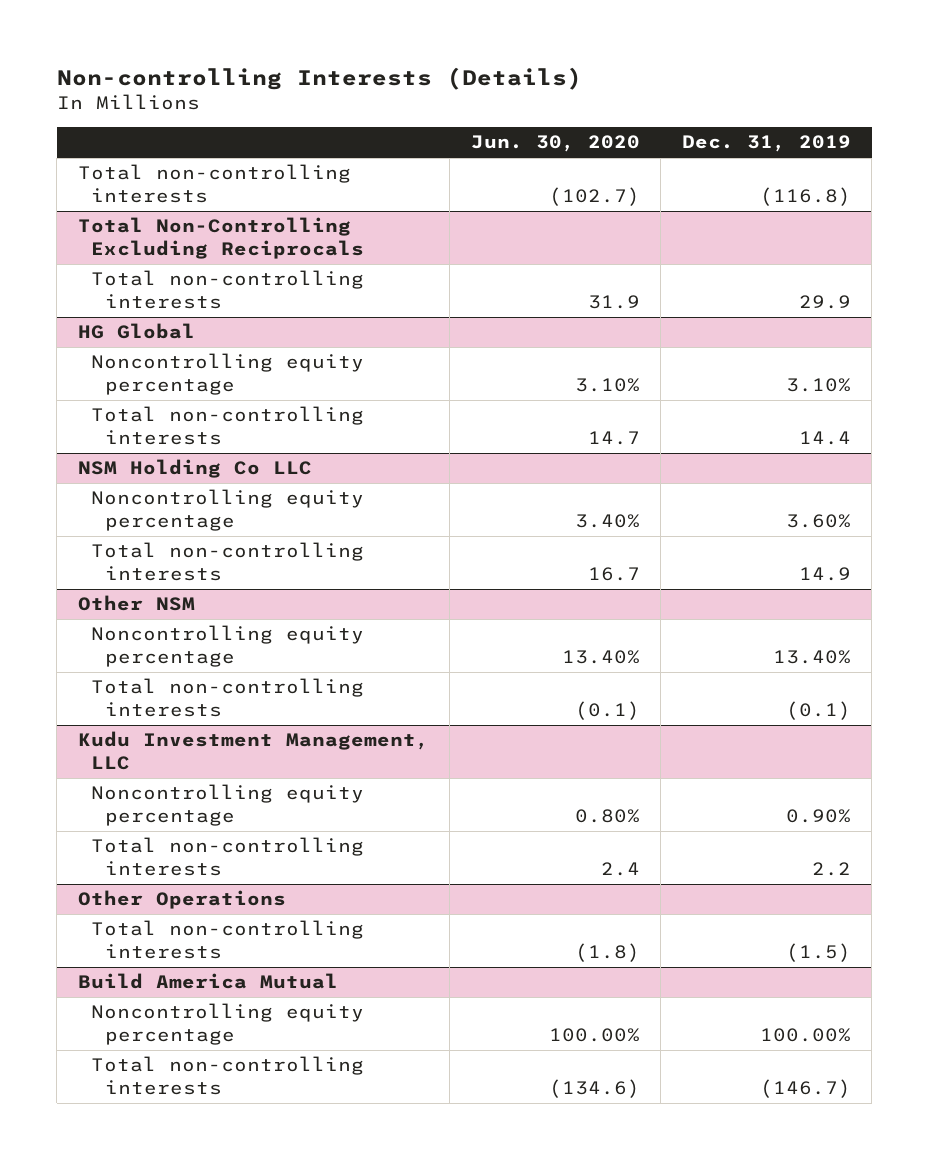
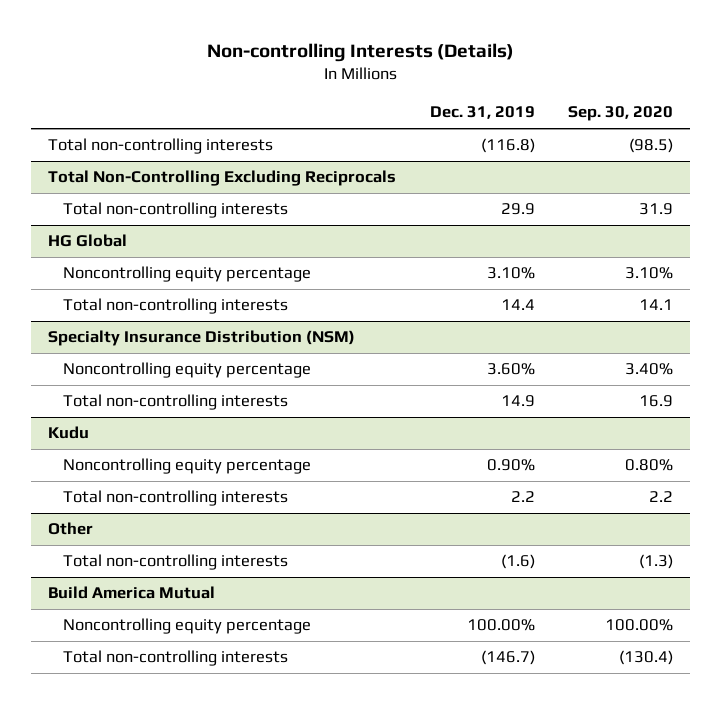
- | Jun. 30, 2020 | Dec. 31, 2019
+ | Dec. 31, 2019 | Sep. 30, 2020
- NSM Holding Co LLC
+ Specialty Insurance Distribution (NSM)
- Other NSM
- Noncontrolling equity percentage | 13.40% | 13.40%
- Total non-controlling interests | (0.1) | (0.1)
- Kudu Investment Management, LLC
+ Kudu
- Other Operations
- Total non-controlling interests | (1.8) | (1.5)
+ Other
+ Total non-controlling interests | (1.6) | (1.3)

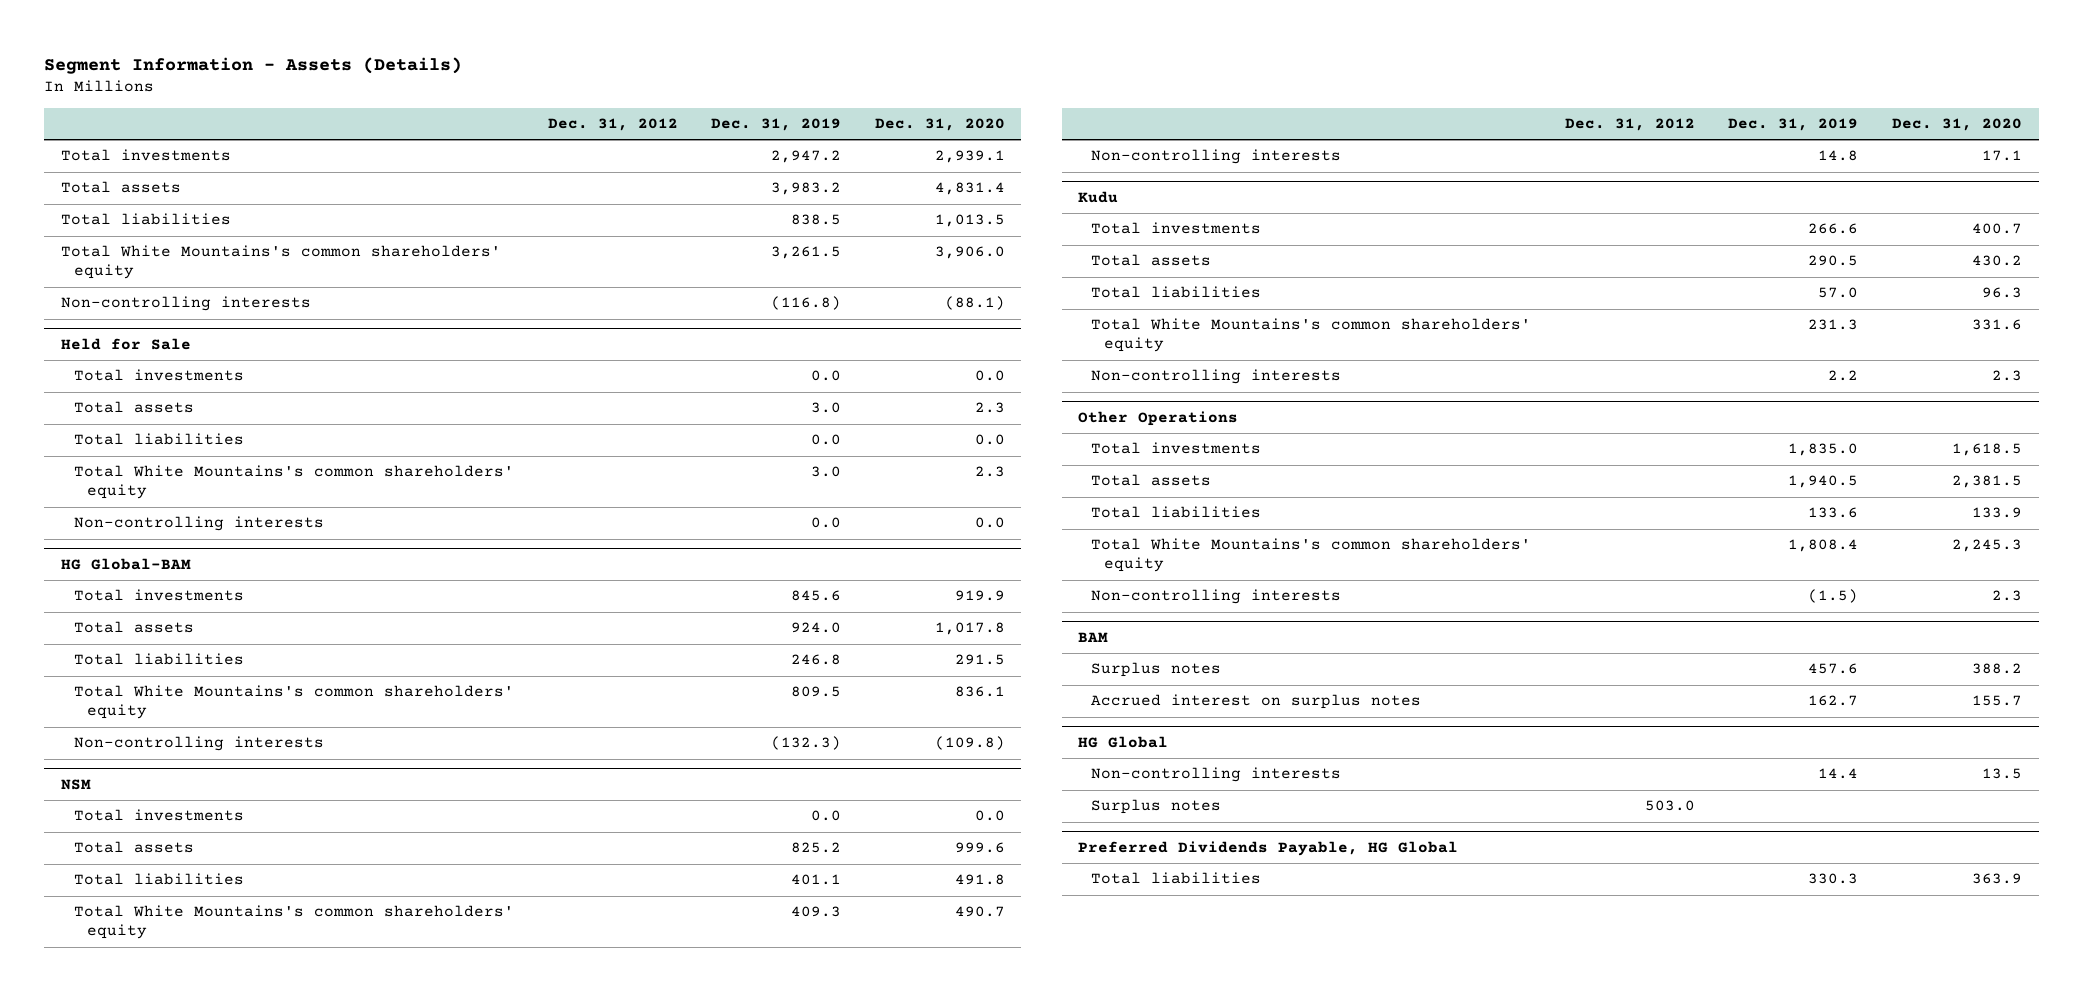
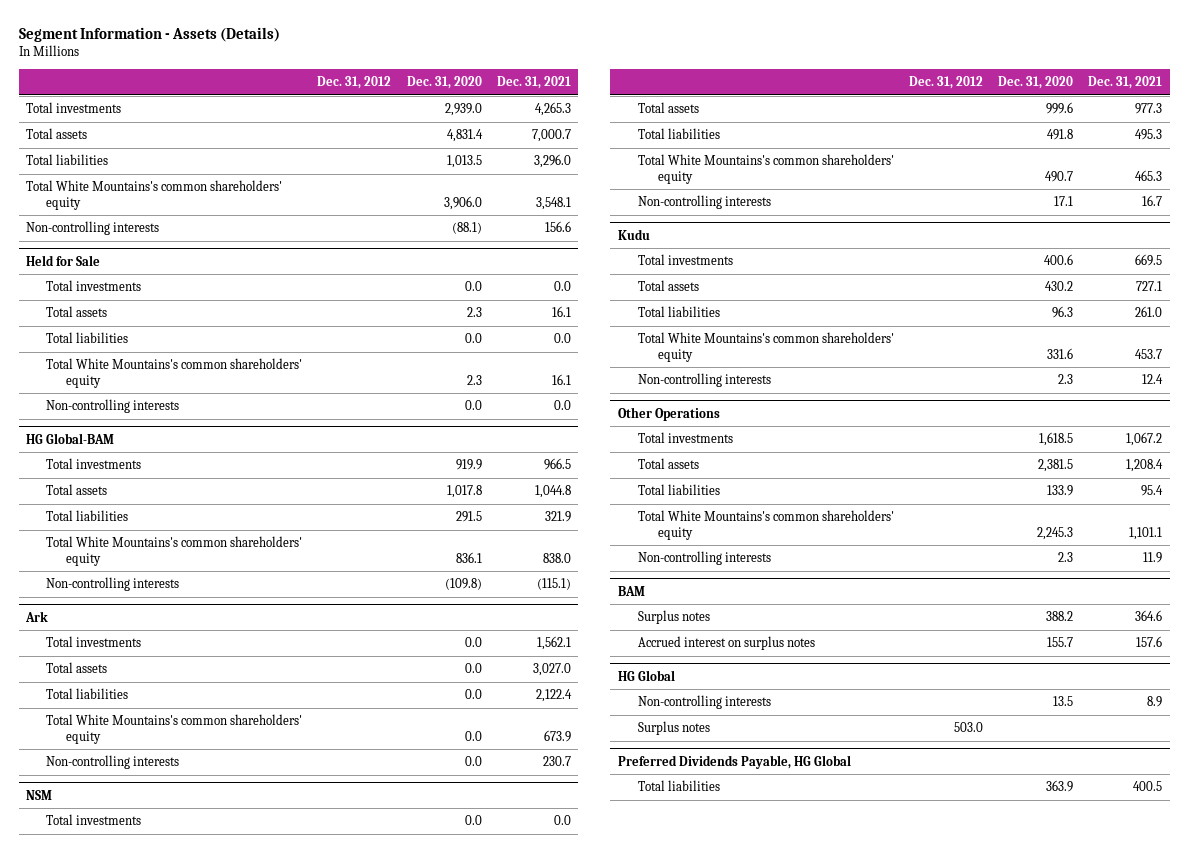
- | Dec. 31, 2012 | Dec. 31, 2019 | Dec. 31, 2020
+ | Dec. 31, 2012 | Dec. 31, 2020 | Dec. 31, 2021
- Total investments | | 2,947.2 | 2,939.1
+ Total investments | | 2,939.0 | 4,265.3
+ Ark
+ Total investments | | 0.0 | 1,562.1
+ Total assets | | 0.0 | 3,027.0
+ Total liabilities | | 0.0 | 2,122.4
+ Total White Mountains's common shareholders' equity | | 0.0 | 673.9
+ Non-controlling interests | | 0.0 | 230.7
@ Kudu
- Total investments | | 266.6 | 400.7
+ Total investments | | 400.6 | 669.5

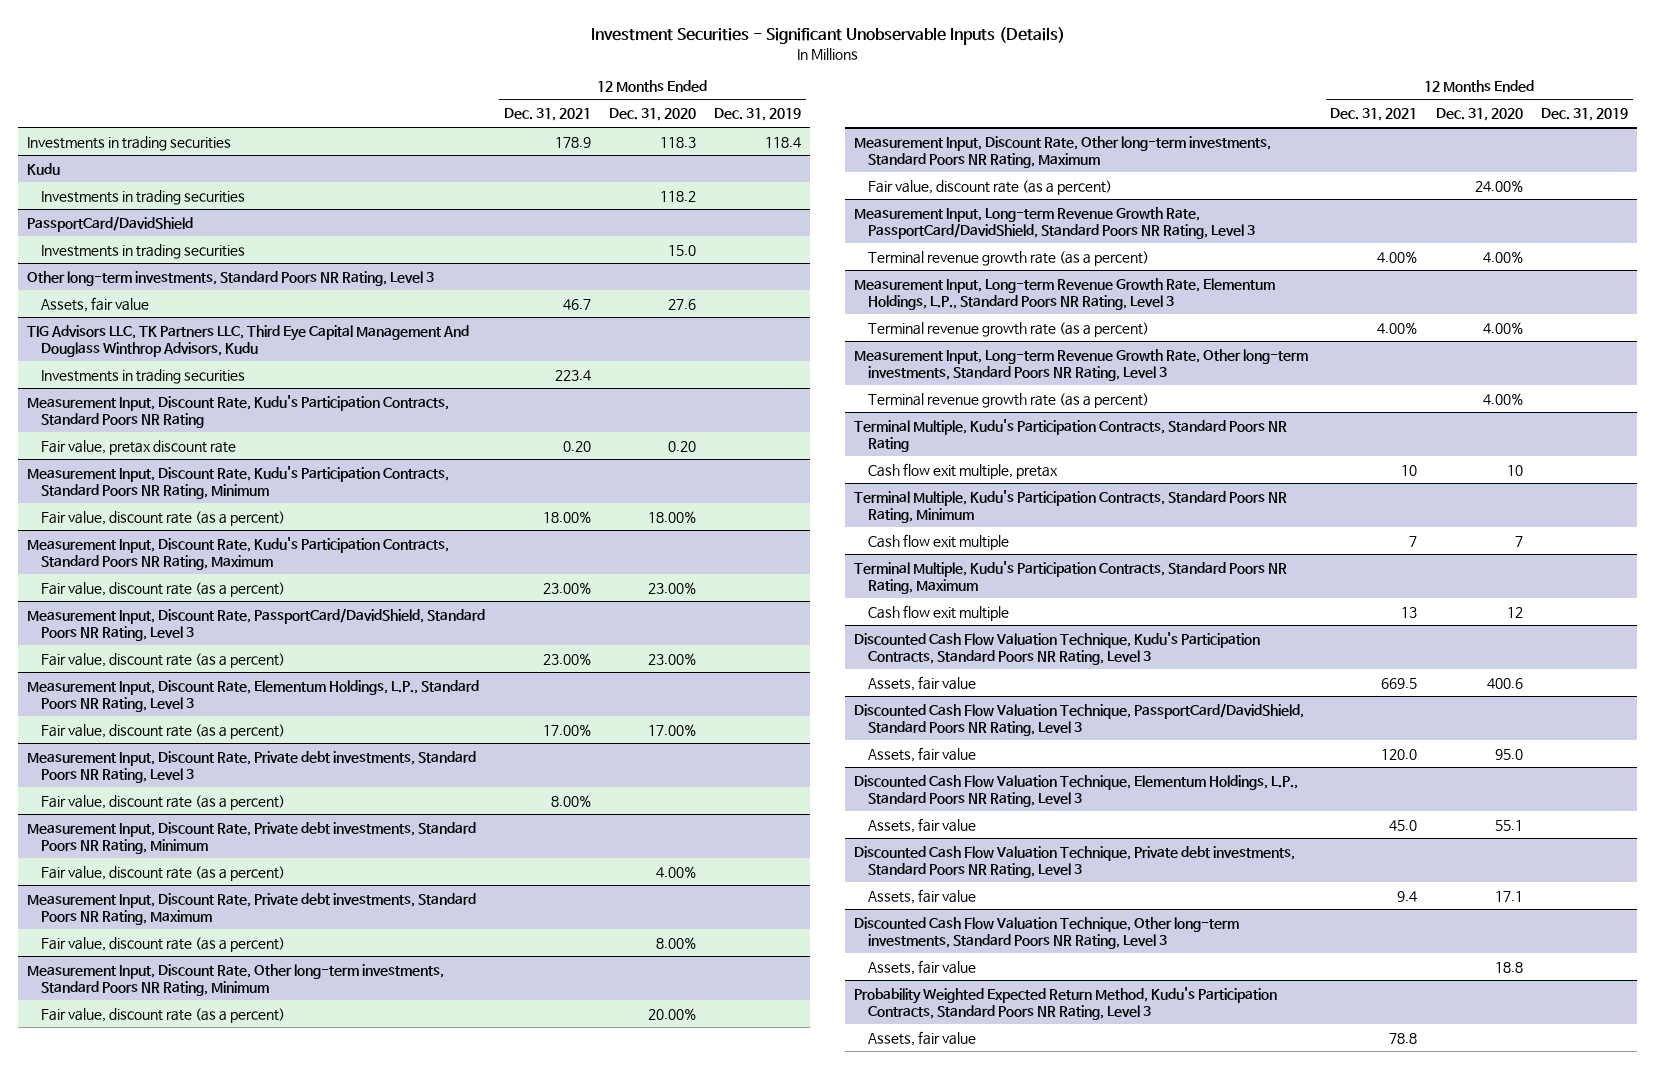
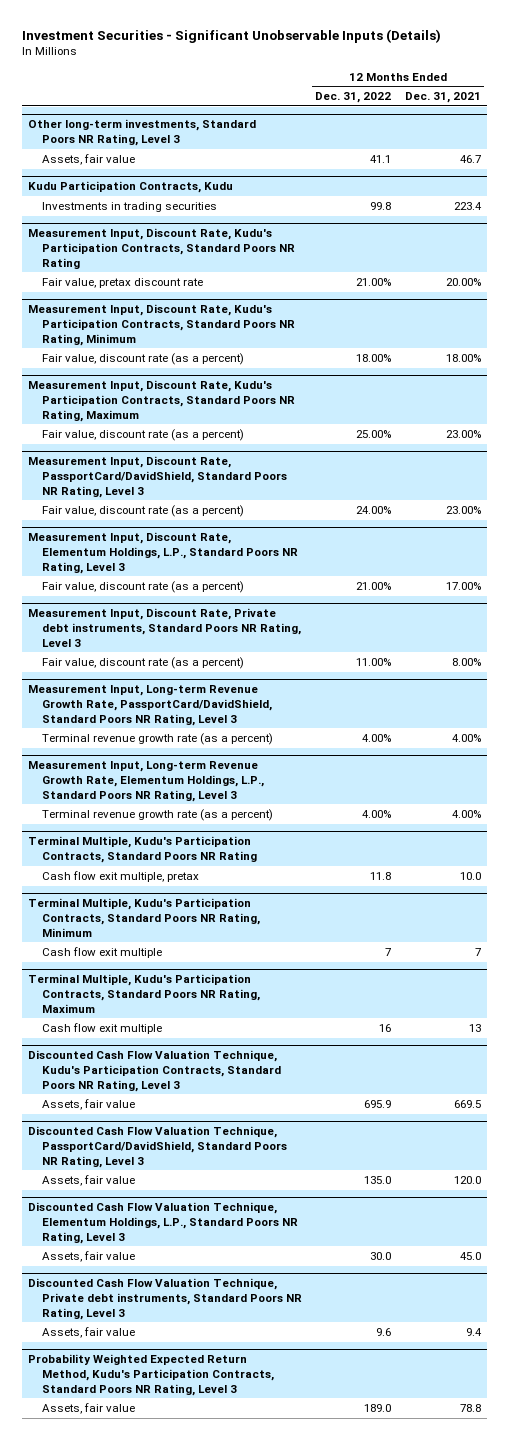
- | 12 Months Ended Dec. 31, 2021 | 12 Months Ended Dec. 31, 2020 | 12 Months Ended Dec. 31, 2019
+ | 12 Months Ended Dec. 31, 2022 | 12 Months Ended Dec. 31, 2021
- Investments in trading securities | 178.9 | 118.3 | 118.4
- Kudu
- Investments in trading securities | | 118.2 |
- PassportCard/DavidShield
- Investments in trading securities | | 15.0 |
- TIG Advisors LLC, TK Partners LLC, Third Eye Capital Management And Douglass Winthrop Advisors, Kudu
+ Kudu Participation Contracts, Kudu
@ Measurement Input, Discount Rate, Kudu's Participation Contracts, Standard Poors NR Rating
- Fair value, pretax discount rate | 0.20 | 0.20 |
+ Fair value, pretax discount rate | 21.00% | 20.00%
- Measurement Input, Discount Rate, Private debt investments, Standard Poors NR Rating, Level 3
+ Measurement Input, Discount Rate, Private debt instruments, Standard Poors NR Rating, Level 3
- Measurement Input, Discount Rate, Private debt investments, Standard Poors NR Rating, Minimum
- Fair value, discount rate (as a percent) | | 4.00% |
- Measurement Input, Discount Rate, Private debt investments, Standard Poors NR Rating, Maximum
- Fair value, discount rate (as a percent) | | 8.00% |
- Measurement Input, Discount Rate, Other long-term investments, Standard Poors NR Rating, Minimum
- Fair value, discount rate (as a percent) | | 20.00% |
- Measurement Input, Discount Rate, Other long-term investments, Standard Poors NR Rating, Maximum
- Fair value, discount rate (as a percent) | | 24.00% |
- Measurement Input, Long-term Revenue Growth Rate, Other long-term investments, Standard Poors NR Rating, Level 3
- Terminal revenue growth rate (as a percent) | | 4.00% |
@ Terminal Multiple, Kudu's Participation Contracts, Standard Poors NR Rating
- Cash flow exit multiple, pretax | 10 | 10 |
+ Cash flow exit multiple, pretax | 11.8 | 10.0
- Discounted Cash Flow Valuation Technique, Private debt investments, Standard Poors NR Rating, Level 3
+ Discounted Cash Flow Valuation Technique, Private debt instruments, Standard Poors NR Rating, Level 3
- Discounted Cash Flow Valuation Technique, Other long-term investments, Standard Poors NR Rating, Level 3
- Assets, fair value | | 18.8 |

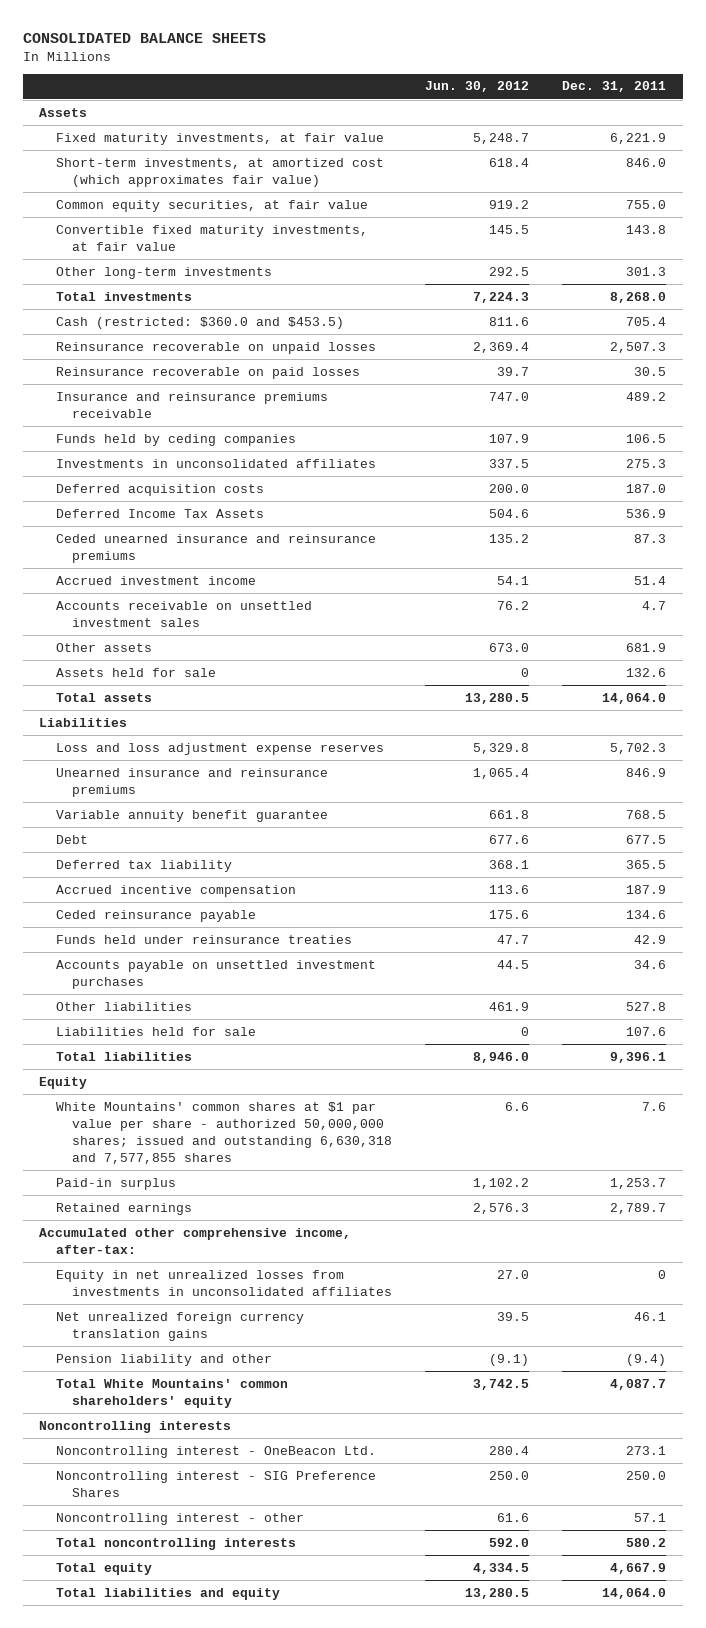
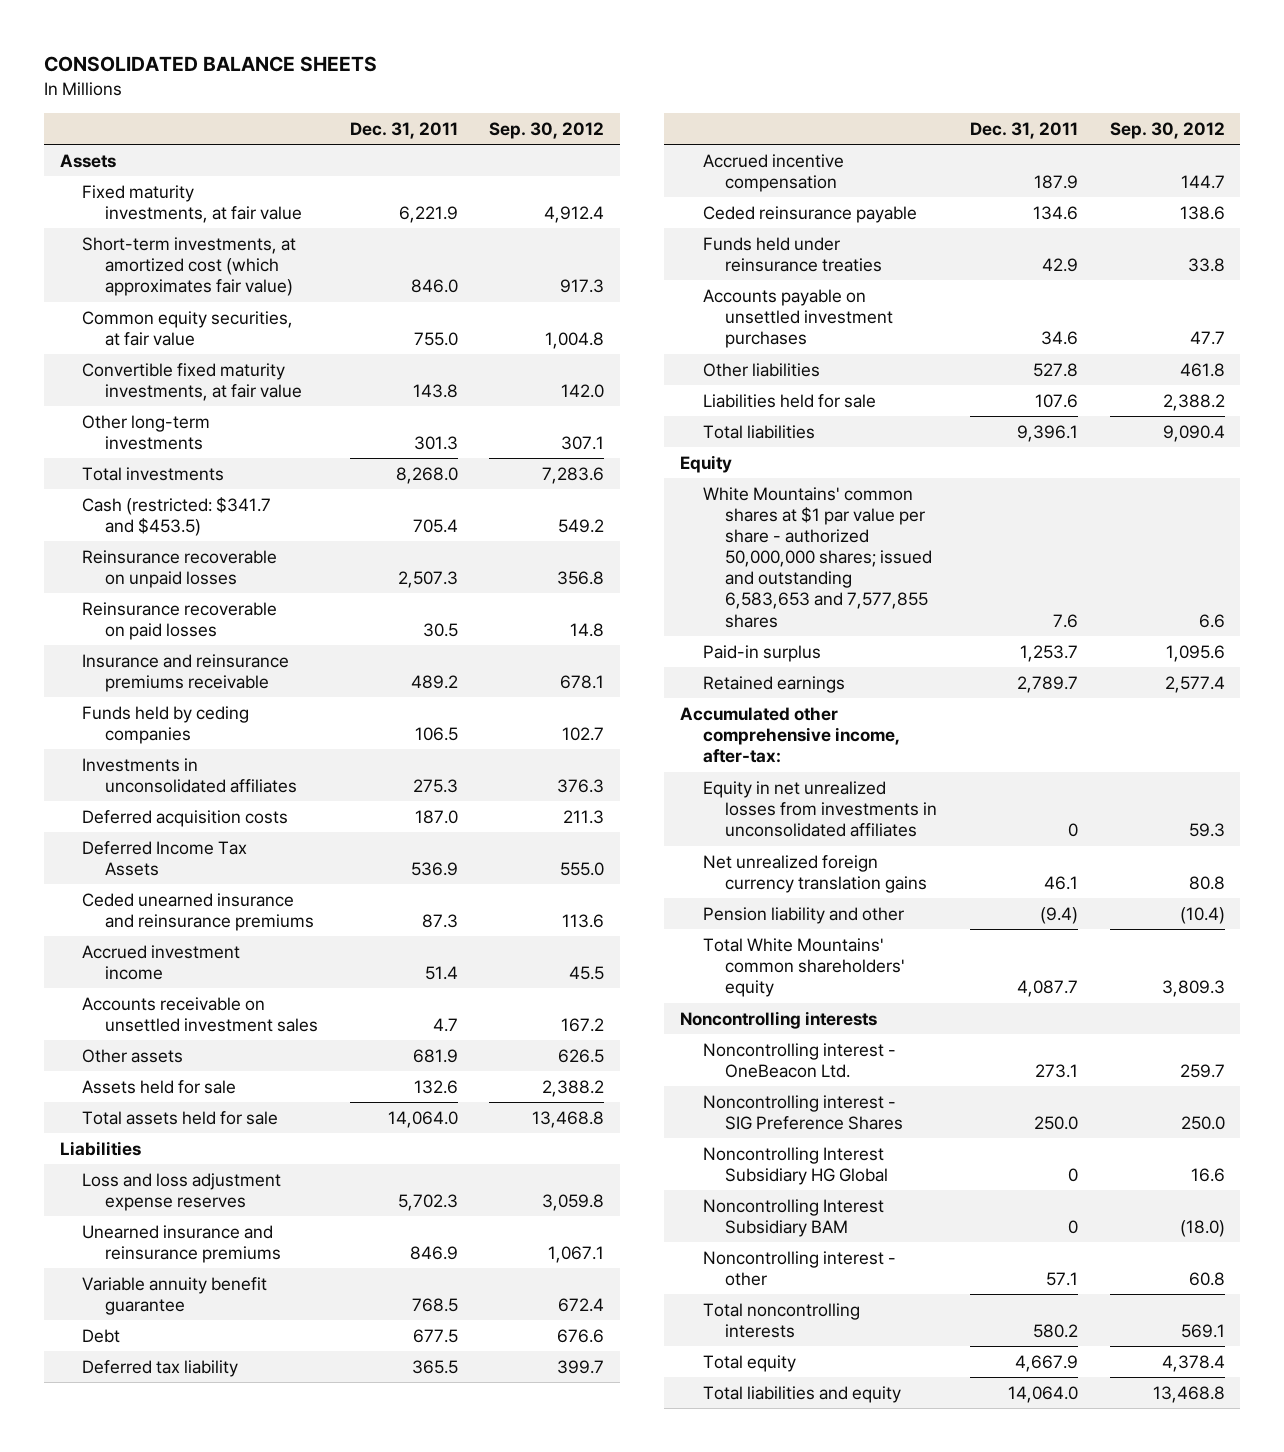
- | Jun. 30, 2012 | Dec. 31, 2011
+ | Dec. 31, 2011 | Sep. 30, 2012
- Cash (restricted: $360.0 and $453.5) | 811.6 | 705.4
+ Cash (restricted: $341.7 and $453.5) | 705.4 | 549.2
- Total assets | 13,280.5 | 14,064.0
+ Total assets held for sale | 14,064.0 | 13,468.8
- White Mountains' common shares at $1 par value per share - authorized 50,000,000 shares; issued and outstanding 6,630,318 and 7,577,855 shares | 6.6 | 7.6
+ White Mountains' common shares at $1 par value per share - authorized 50,000,000 shares; issued and outstanding 6,583,653 and 7,577,855 shares | 7.6 | 6.6
+ Noncontrolling Interest Subsidiary HG Global | 0 | 16.6
+ Noncontrolling Interest Subsidiary BAM | 0 | (18.0)

